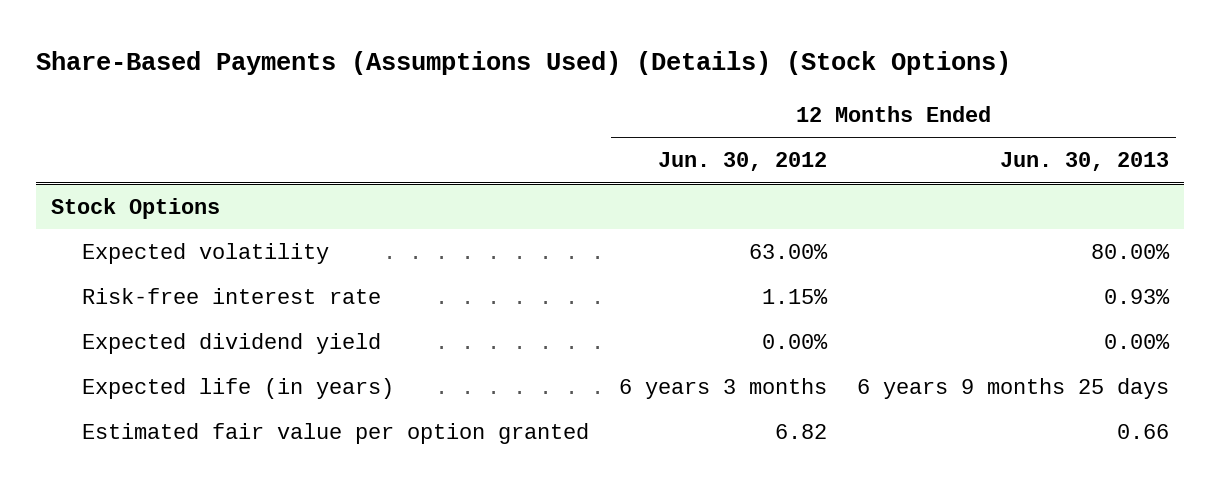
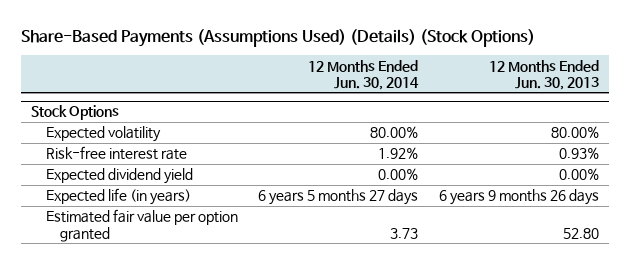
- | 12 Months Ended Jun. 30, 2012 | 12 Months Ended Jun. 30, 2013
+ | 12 Months Ended Jun. 30, 2014 | 12 Months Ended Jun. 30, 2013
@ Stock Options
- Expected life (in years) | 6 years 3 months | 6 years 9 months 25 days
- Estimated fair value per option granted | 6.82 | 0.66
+ Expected life (in years) | 6 years 5 months 27 days | 6 years 9 months 26 days
+ Estimated fair value per option granted | 3.73 | 52.80

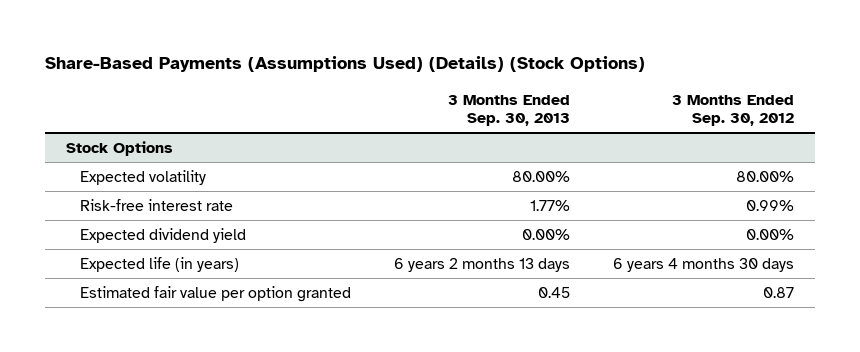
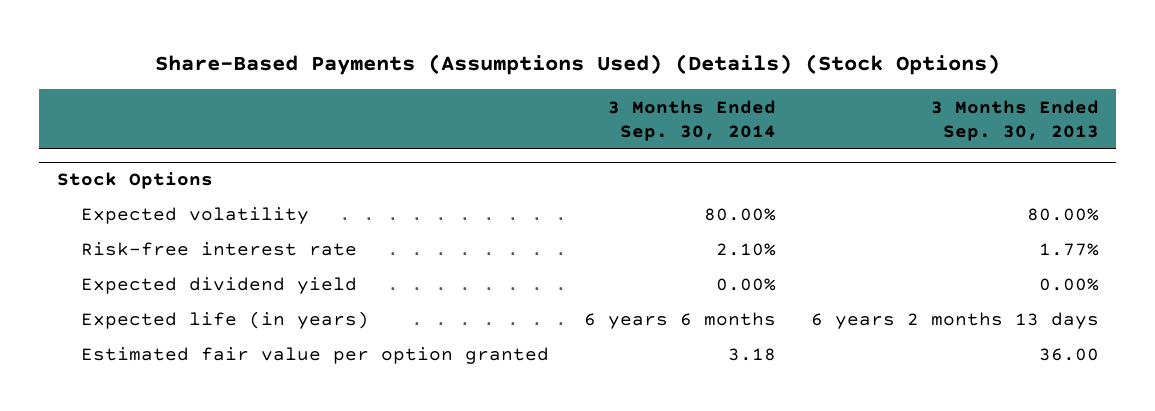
- | 3 Months Ended Sep. 30, 2013 | 3 Months Ended Sep. 30, 2012
+ | 3 Months Ended Sep. 30, 2014 | 3 Months Ended Sep. 30, 2013
@ Stock Options
- Estimated fair value per option granted | 0.45 | 0.87
+ Estimated fair value per option granted | 3.18 | 36.00

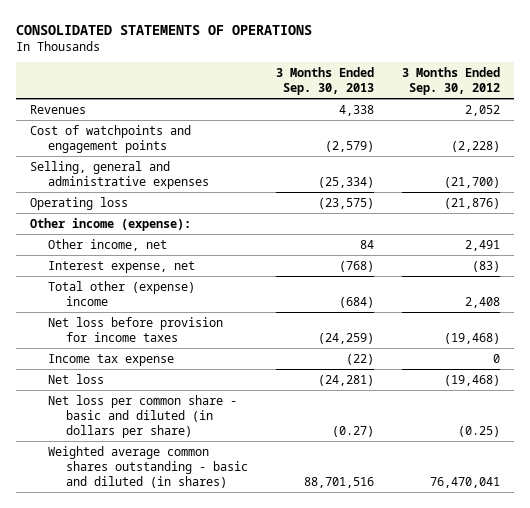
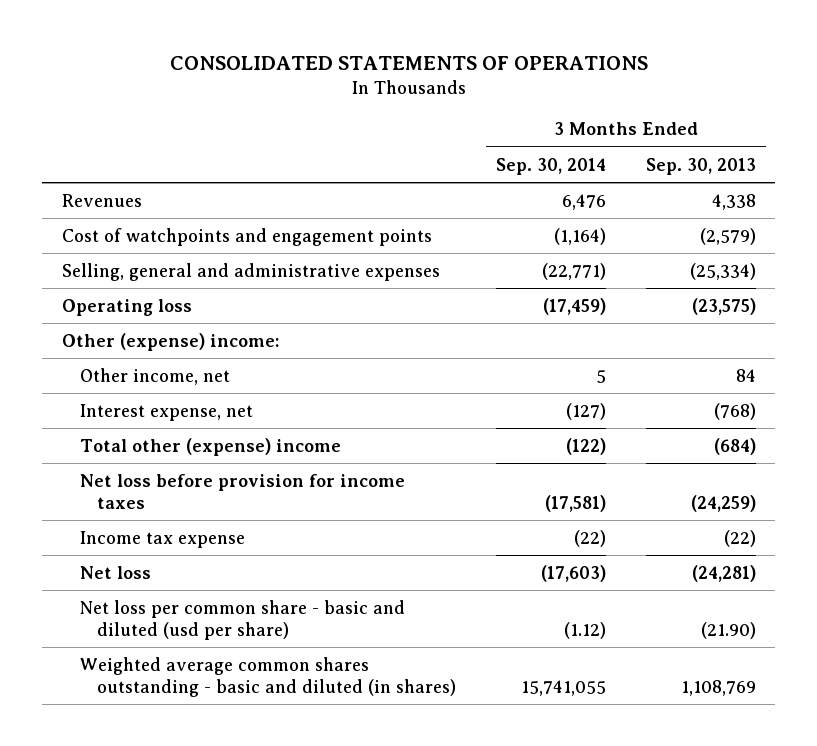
- | 3 Months Ended Sep. 30, 2013 | 3 Months Ended Sep. 30, 2012
+ | 3 Months Ended Sep. 30, 2014 | 3 Months Ended Sep. 30, 2013
- Other income (expense):
+ Other (expense) income:
- Net loss per common share - basic and diluted (in dollars per share) | (0.27) | (0.25)
- Weighted average common shares outstanding - basic and diluted (in shares) | 88,701,516 | 76,470,041
+ Net loss per common share - basic and diluted (usd per share) | (1.12) | (21.90)
+ Weighted average common shares outstanding - basic and diluted (in shares) | 15,741,055 | 1,108,769

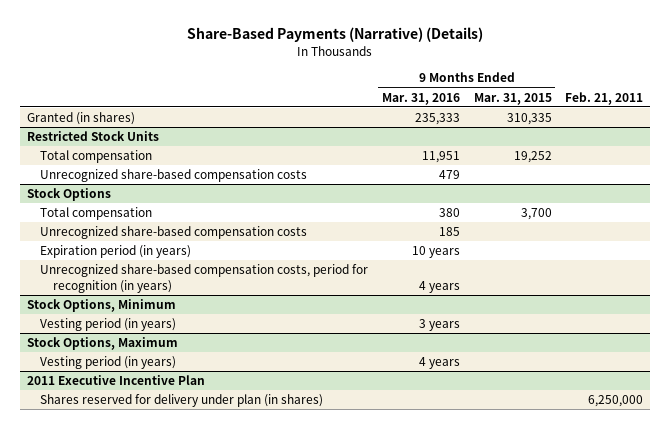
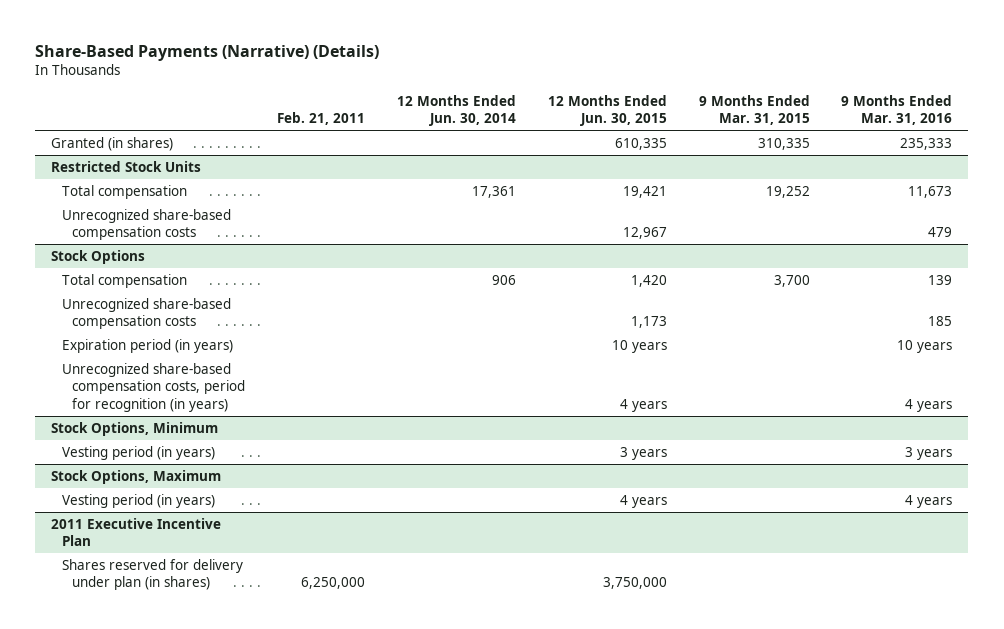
- | 9 Months Ended Mar. 31, 2016 | 9 Months Ended Mar. 31, 2015 | Feb. 21, 2011
+ | Feb. 21, 2011 | 12 Months Ended Jun. 30, 2014 | 12 Months Ended Jun. 30, 2015 | 9 Months Ended Mar. 31, 2015 | 9 Months Ended Mar. 31, 2016
@ Restricted Stock Units
- Total compensation | 11,951 | 19,252 |
+ Total compensation | | 17,361 | 19,421 | 19,252 | 11,673
@ Stock Options
- Total compensation | 380 | 3,700 |
+ Total compensation | | 906 | 1,420 | 3,700 | 139

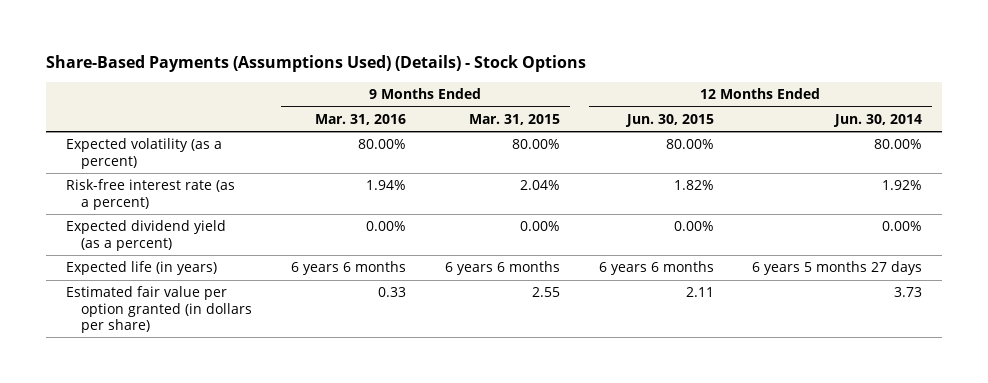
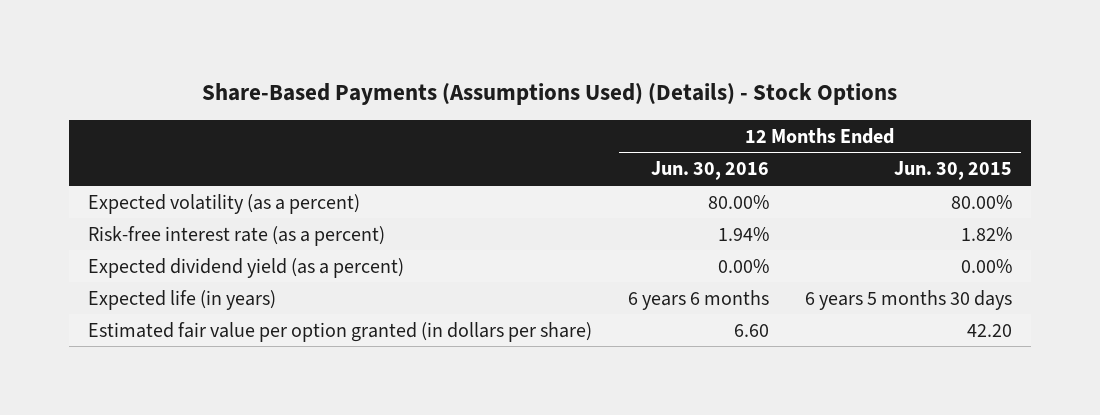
- | 9 Months Ended Mar. 31, 2016 | 9 Months Ended Mar. 31, 2015 | 12 Months Ended Jun. 30, 2015 | 12 Months Ended Jun. 30, 2014
+ | 12 Months Ended Jun. 30, 2016 | 12 Months Ended Jun. 30, 2015
- Expected life (in years) | 6 years 6 months | 6 years 6 months | 6 years 6 months | 6 years 5 months 27 days
- Estimated fair value per option granted (in dollars per share) | 0.33 | 2.55 | 2.11 | 3.73
+ Expected life (in years) | 6 years 6 months | 6 years 5 months 30 days
+ Estimated fair value per option granted (in dollars per share) | 6.60 | 42.20

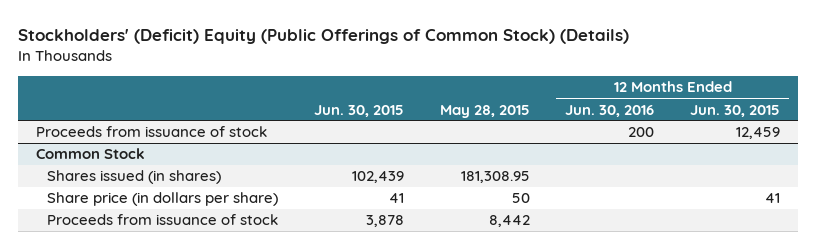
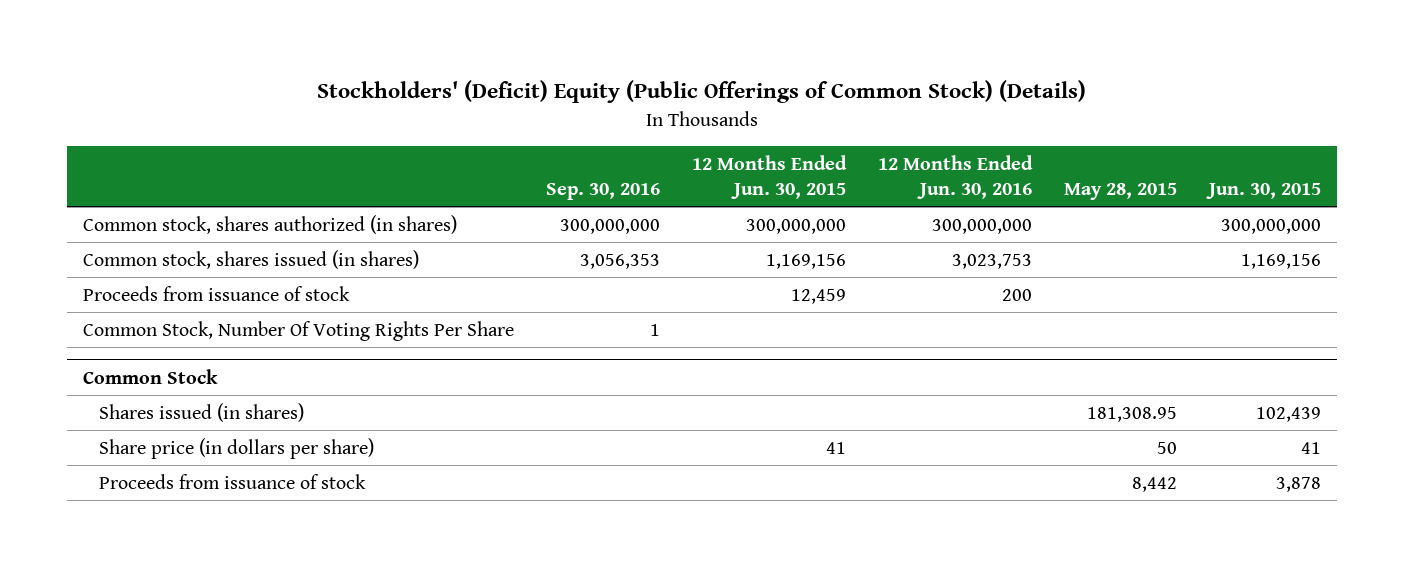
- | Jun. 30, 2015 | May 28, 2015 | 12 Months Ended Jun. 30, 2016 | 12 Months Ended Jun. 30, 2015
+ | Sep. 30, 2016 | 12 Months Ended Jun. 30, 2015 | 12 Months Ended Jun. 30, 2016 | May 28, 2015 | Jun. 30, 2015
+ Common stock, shares authorized (in shares) | 300,000,000 | 300,000,000 | 300,000,000 | | 300,000,000
+ Common stock, shares issued (in shares) | 3,056,353 | 1,169,156 | 3,023,753 | | 1,169,156
+ Common Stock, Number Of Voting Rights Per Share | 1 | | | |

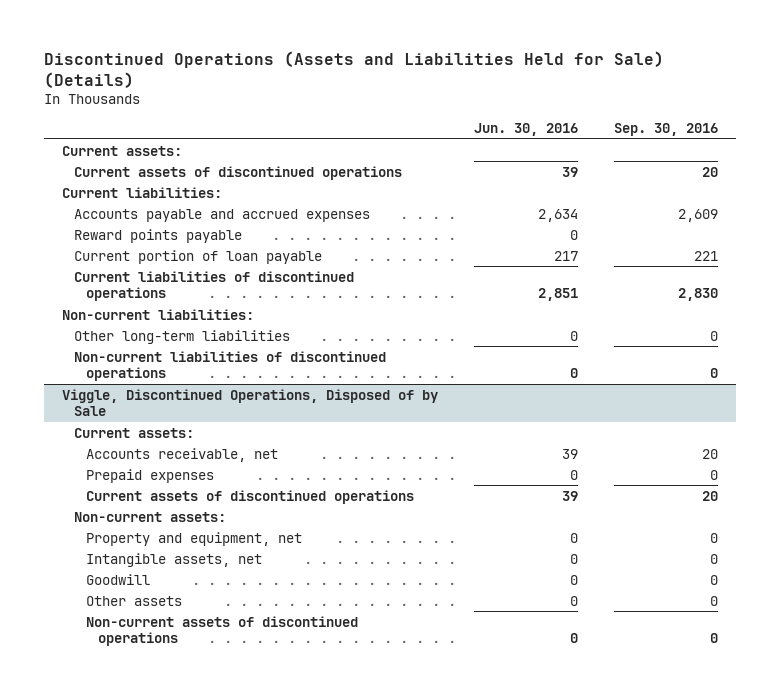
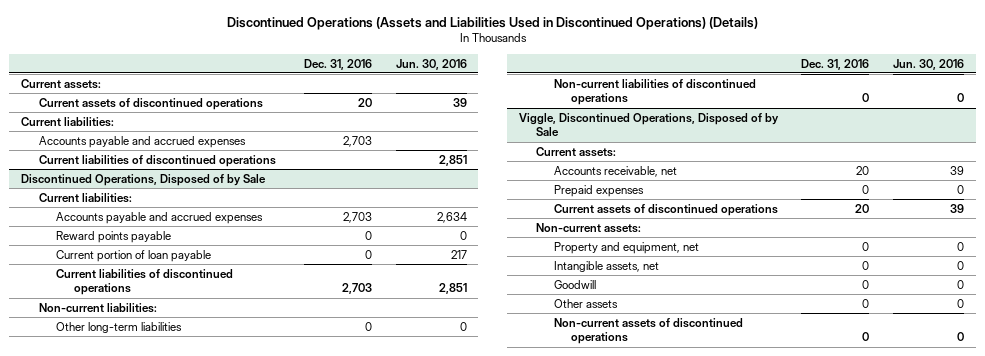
- Discontinued Operations (Assets and Liabilities Held for Sale) (Details)
+ Discontinued Operations (Assets and Liabilities Used in Discontinued Operations) (Details)
- | Jun. 30, 2016 | Sep. 30, 2016
+ | Dec. 31, 2016 | Jun. 30, 2016
+ Accounts payable and accrued expenses | 2,703 |
+ Current liabilities of discontinued operations | | 2,851
+ Discontinued Operations, Disposed of by Sale
+ Current liabilities:

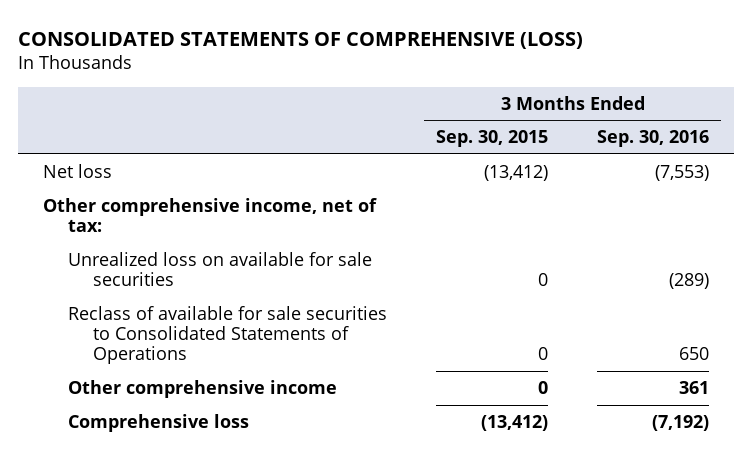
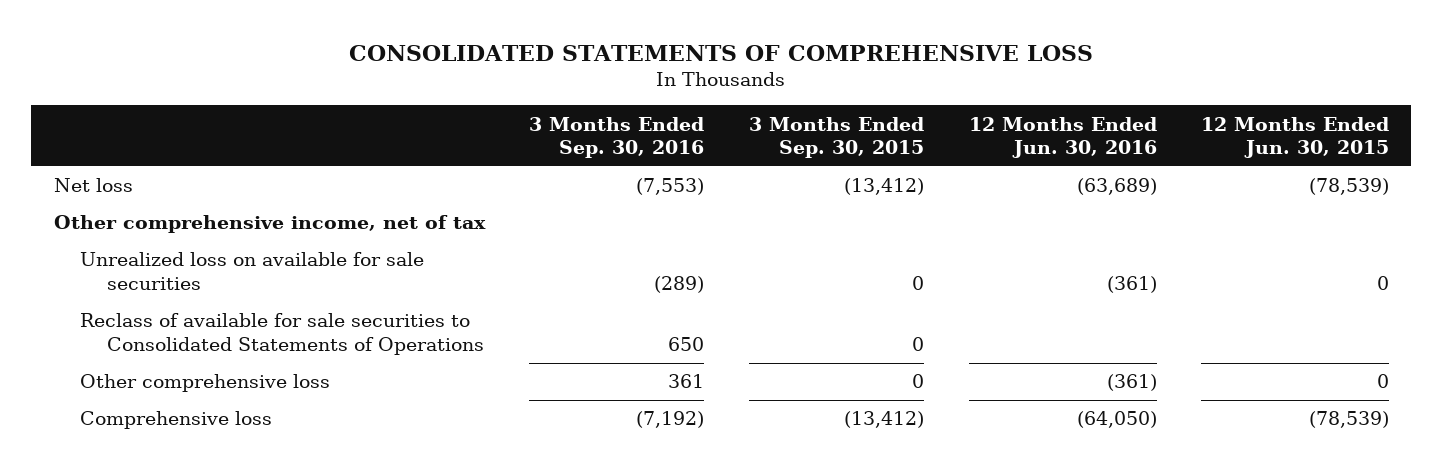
- CONSOLIDATED STATEMENTS OF COMPREHENSIVE (LOSS)
+ CONSOLIDATED STATEMENTS OF COMPREHENSIVE LOSS
- | 3 Months Ended Sep. 30, 2015 | 3 Months Ended Sep. 30, 2016
+ | 3 Months Ended Sep. 30, 2016 | 3 Months Ended Sep. 30, 2015 | 12 Months Ended Jun. 30, 2016 | 12 Months Ended Jun. 30, 2015
- Other comprehensive income, net of tax:
+ Other comprehensive income, net of tax
- Other comprehensive income | 0 | 361
+ Other comprehensive loss | 361 | 0 | (361) | 0

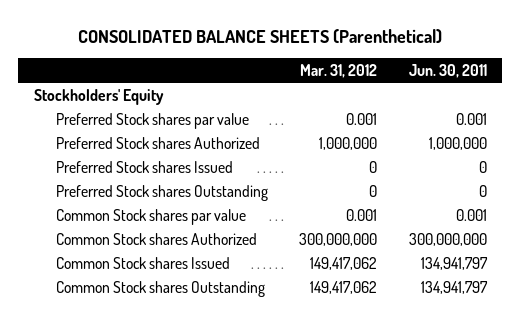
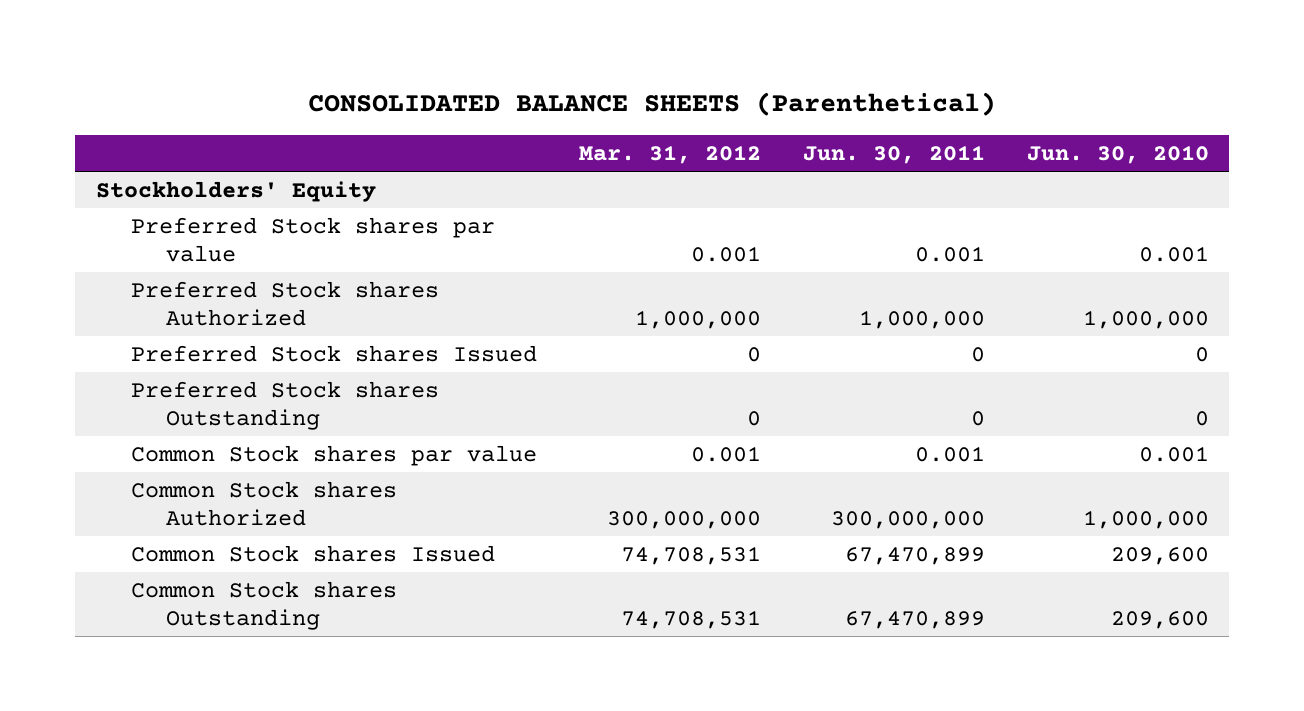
- | Mar. 31, 2012 | Jun. 30, 2011
+ | Mar. 31, 2012 | Jun. 30, 2011 | Jun. 30, 2010
- Common Stock shares Issued | 149,417,062 | 134,941,797
- Common Stock shares Outstanding | 149,417,062 | 134,941,797
+ Common Stock shares Issued | 74,708,531 | 67,470,899 | 209,600
+ Common Stock shares Outstanding | 74,708,531 | 67,470,899 | 209,600

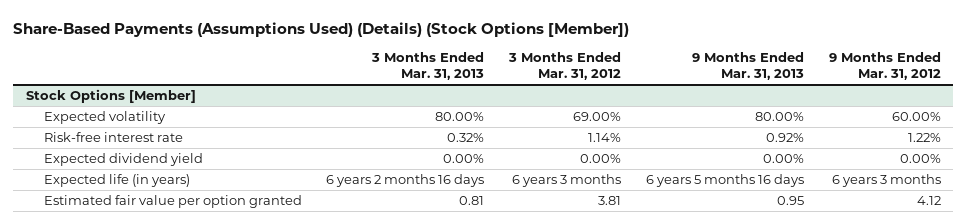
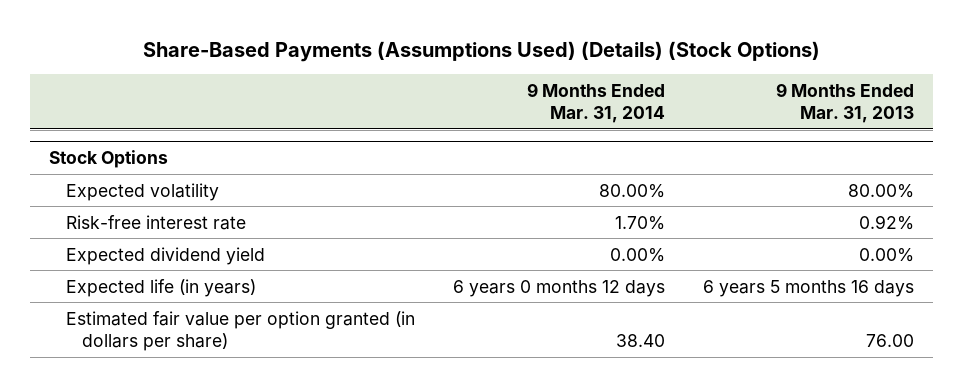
- Share-Based Payments (Assumptions Used) (Details) (Stock Options [Member])
+ Share-Based Payments (Assumptions Used) (Details) (Stock Options)
- | 3 Months Ended Mar. 31, 2013 | 3 Months Ended Mar. 31, 2012 | 9 Months Ended Mar. 31, 2013 | 9 Months Ended Mar. 31, 2012
+ | 9 Months Ended Mar. 31, 2014 | 9 Months Ended Mar. 31, 2013
- Stock Options [Member]
+ Stock Options
- Estimated fair value per option granted | 0.81 | 3.81 | 0.95 | 4.12
+ Estimated fair value per option granted (in dollars per share) | 38.40 | 76.00

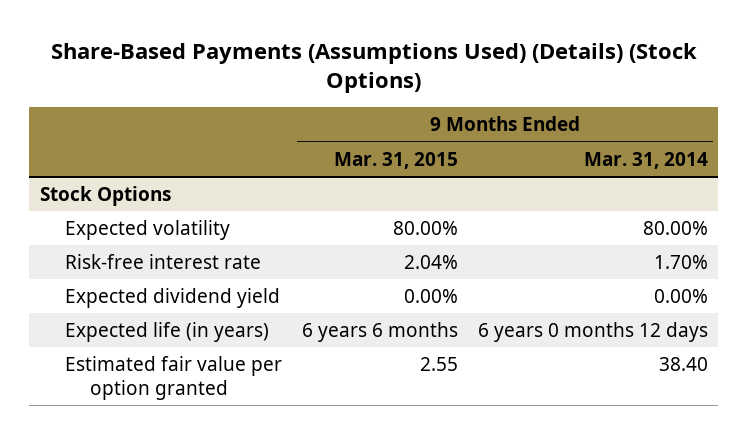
- | 9 Months Ended Mar. 31, 2014 | 9 Months Ended Mar. 31, 2013
+ | 9 Months Ended Mar. 31, 2015 | 9 Months Ended Mar. 31, 2014
@ Stock Options
- Estimated fair value per option granted (in dollars per share) | 38.40 | 76.00
+ Estimated fair value per option granted | 2.55 | 38.40

